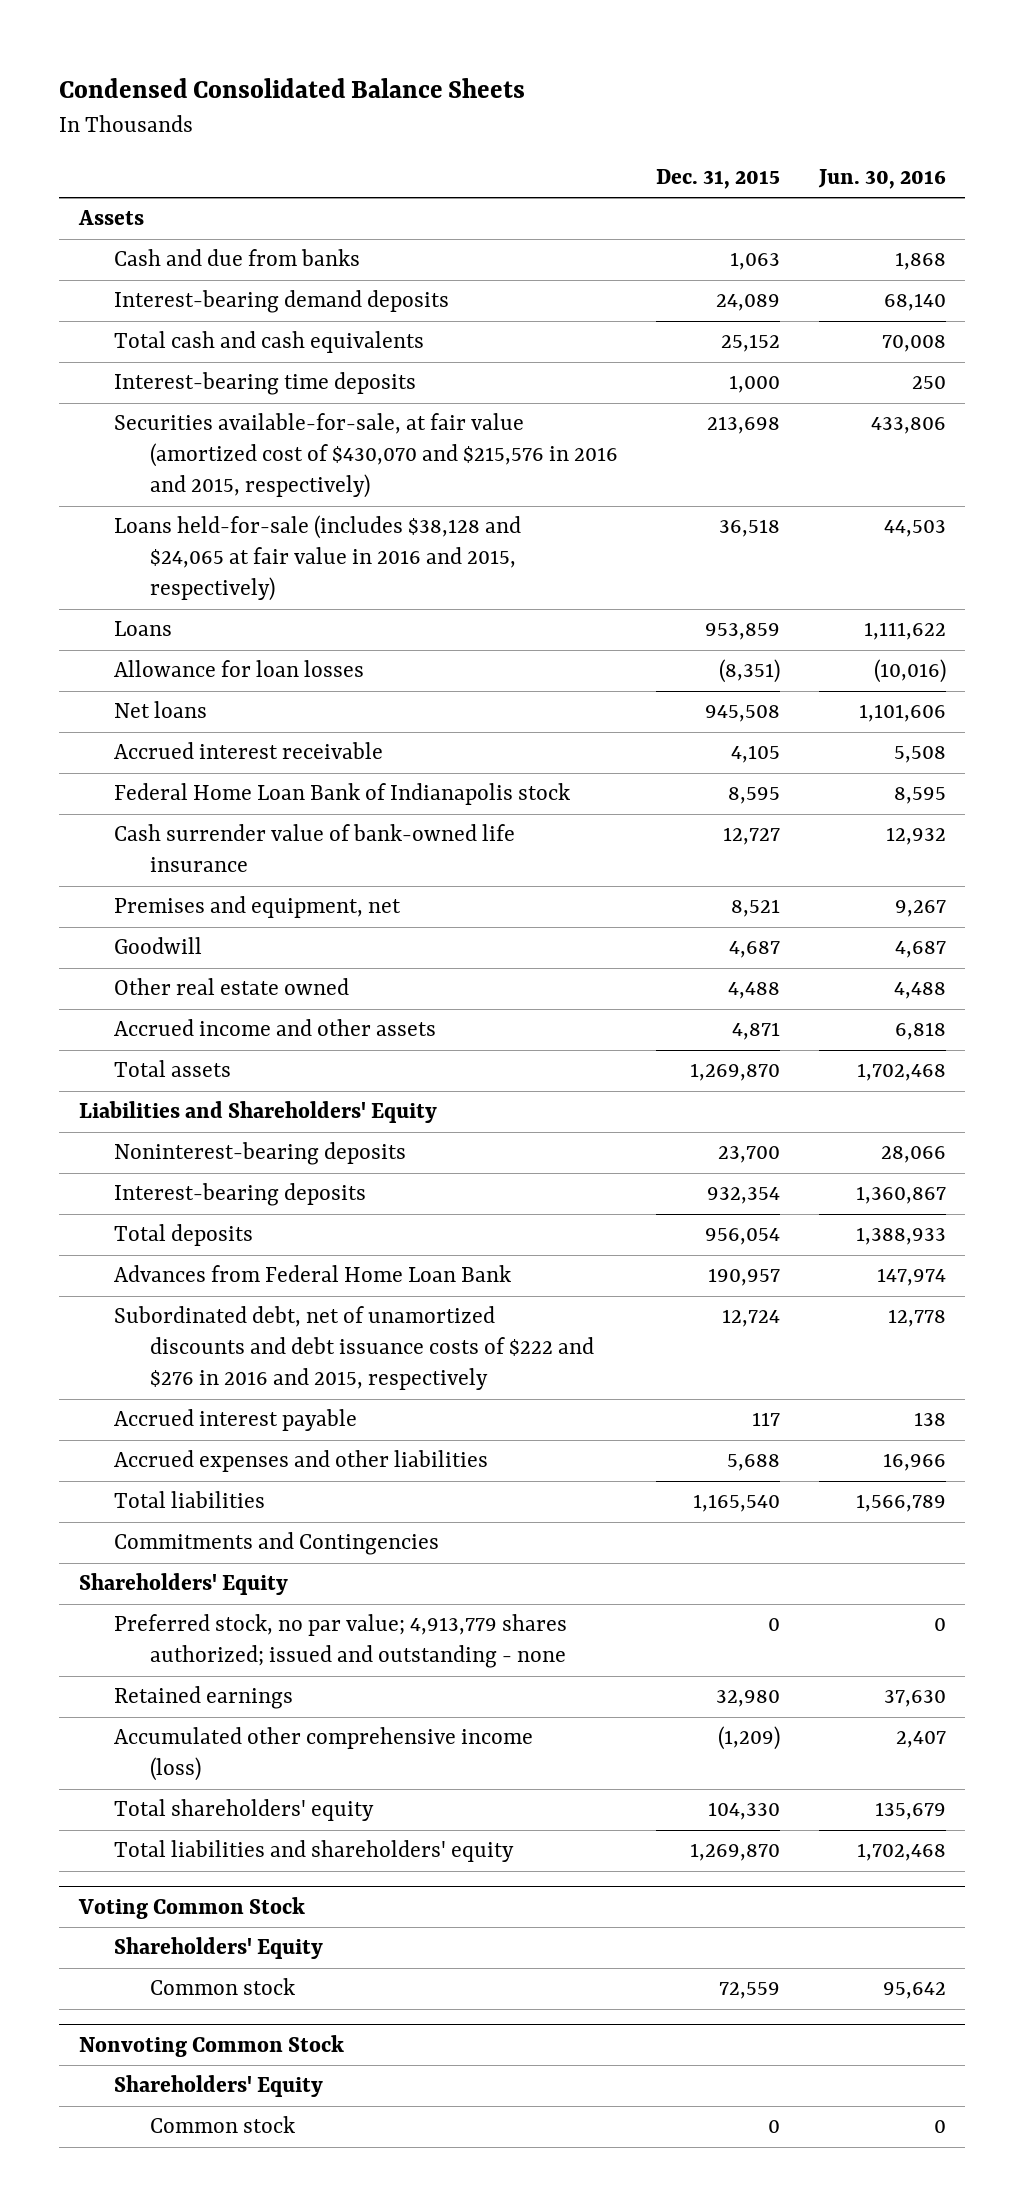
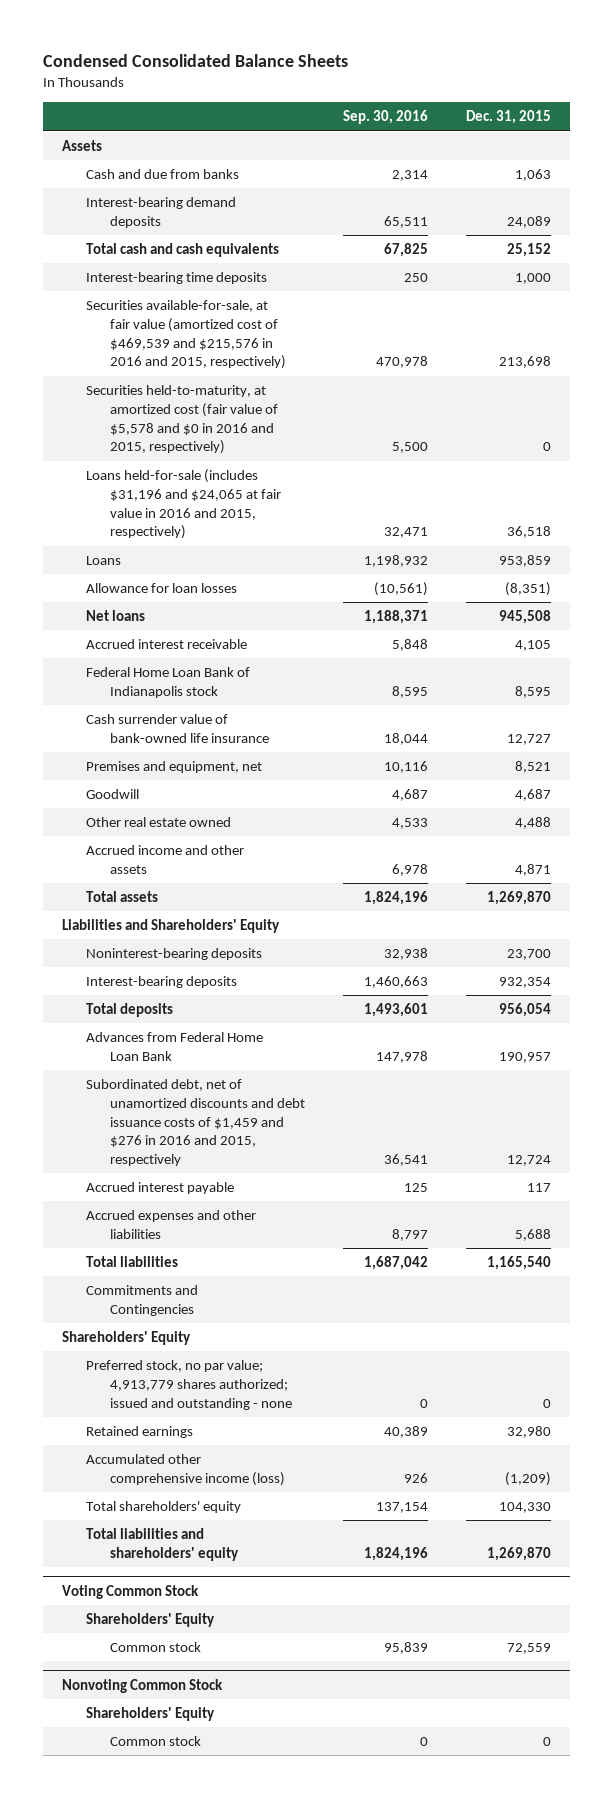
- | Dec. 31, 2015 | Jun. 30, 2016
+ | Sep. 30, 2016 | Dec. 31, 2015
- Securities available-for-sale, at fair value (amortized cost of $430,070 and $215,576 in 2016 and 2015, respectively) | 213,698 | 433,806
- Loans held-for-sale (includes $38,128 and $24,065 at fair value in 2016 and 2015, respectively) | 36,518 | 44,503
+ Securities available-for-sale, at fair value (amortized cost of $469,539 and $215,576 in 2016 and 2015, respectively) | 470,978 | 213,698
+ Securities held-to-maturity, at amortized cost (fair value of $5,578 and $0 in 2016 and 2015, respectively) | 5,500 | 0
+ Loans held-for-sale (includes $31,196 and $24,065 at fair value in 2016 and 2015, respectively) | 32,471 | 36,518
- Subordinated debt, net of unamortized discounts and debt issuance costs of $222 and $276 in 2016 and 2015, respectively | 12,724 | 12,778
+ Subordinated debt, net of unamortized discounts and debt issuance costs of $1,459 and $276 in 2016 and 2015, respectively | 36,541 | 12,724

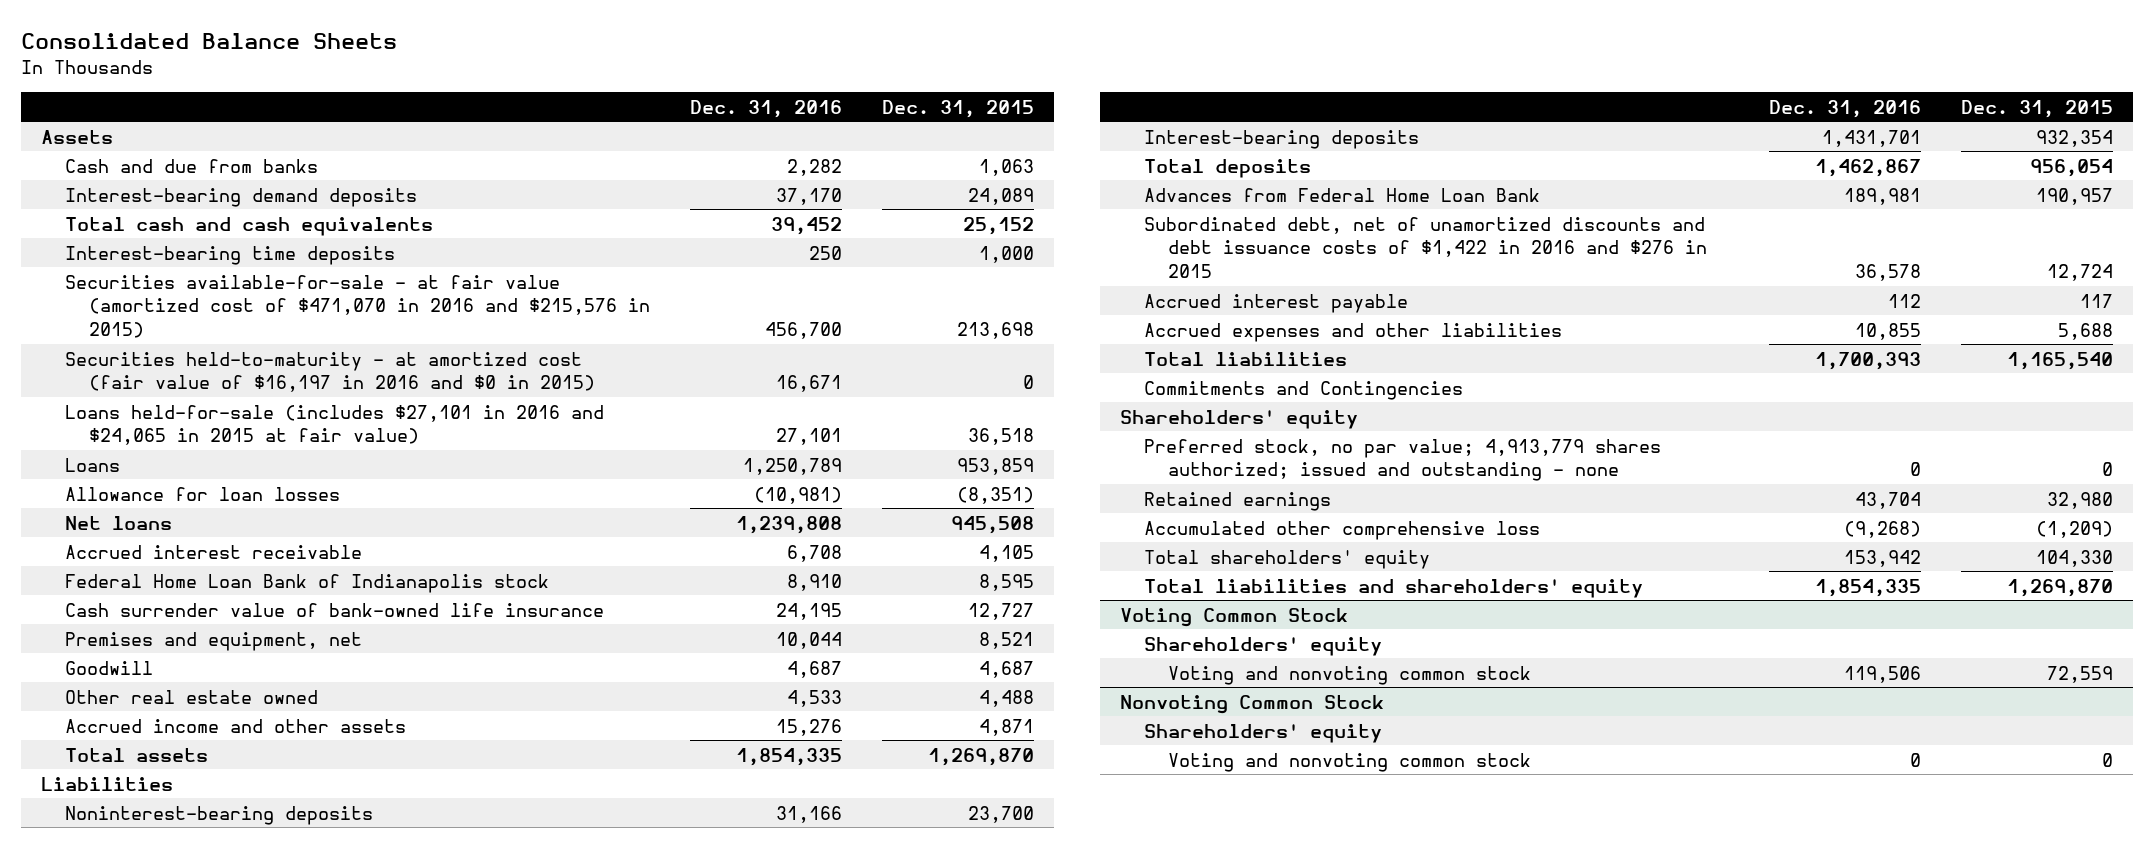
- Condensed Consolidated Balance Sheets
+ Consolidated Balance Sheets
- | Sep. 30, 2016 | Dec. 31, 2015
+ | Dec. 31, 2016 | Dec. 31, 2015
- Securities available-for-sale, at fair value (amortized cost of $469,539 and $215,576 in 2016 and 2015, respectively) | 470,978 | 213,698
- Securities held-to-maturity, at amortized cost (fair value of $5,578 and $0 in 2016 and 2015, respectively) | 5,500 | 0
- Loans held-for-sale (includes $31,196 and $24,065 at fair value in 2016 and 2015, respectively) | 32,471 | 36,518
+ Securities available-for-sale - at fair value (amortized cost of $471,070 in 2016 and $215,576 in 2015) | 456,700 | 213,698
+ Securities held-to-maturity - at amortized cost (fair value of $16,197 in 2016 and $0 in 2015) | 16,671 | 0
+ Loans held-for-sale (includes $27,101 in 2016 and $24,065 in 2015 at fair value) | 27,101 | 36,518
- Liabilities and Shareholders' Equity
+ Liabilities
- Subordinated debt, net of unamortized discounts and debt issuance costs of $1,459 and $276 in 2016 and 2015, respectively | 36,541 | 12,724
+ Subordinated debt, net of unamortized discounts and debt issuance costs of $1,422 in 2016 and $276 in 2015 | 36,578 | 12,724
- Shareholders' Equity
+ Shareholders' equity
- Accumulated other comprehensive income (loss) | 926 | (1,209)
+ Accumulated other comprehensive loss | (9,268) | (1,209)
@ Voting Common Stock
- Shareholders' Equity
- Common stock | 95,839 | 72,559
+ Shareholders' equity
+ Voting and nonvoting common stock | 119,506 | 72,559
@ Nonvoting Common Stock
- Shareholders' Equity
- Common stock | 0 | 0
+ Shareholders' equity
+ Voting and nonvoting common stock | 0 | 0

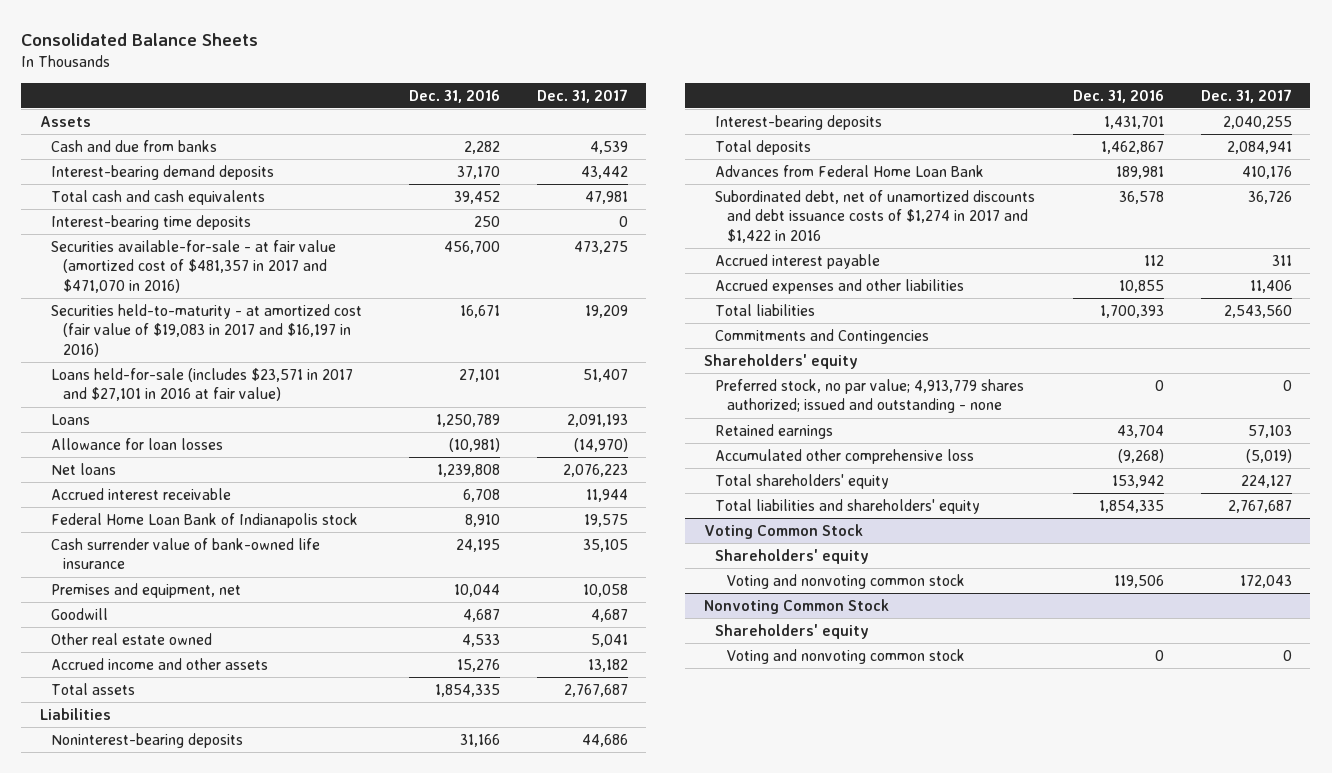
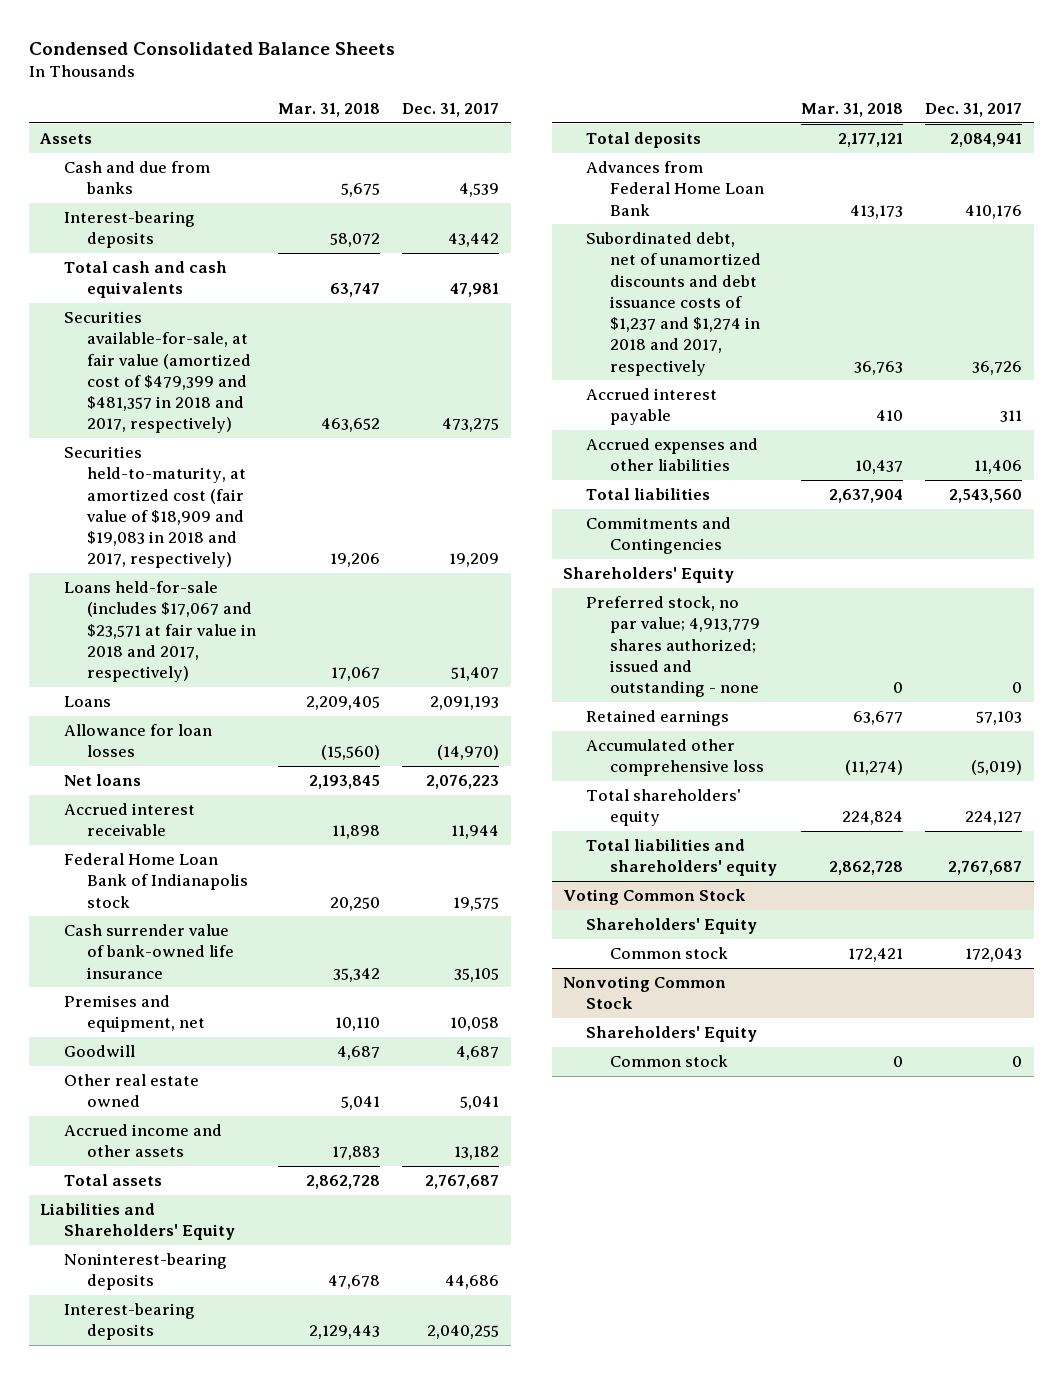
- Consolidated Balance Sheets
+ Condensed Consolidated Balance Sheets
- | Dec. 31, 2016 | Dec. 31, 2017
+ | Mar. 31, 2018 | Dec. 31, 2017
- Interest-bearing demand deposits | 37,170 | 43,442
+ Interest-bearing deposits | 58,072 | 43,442
- Interest-bearing time deposits | 250 | 0
- Securities available-for-sale - at fair value (amortized cost of $481,357 in 2017 and $471,070 in 2016) | 456,700 | 473,275
- Securities held-to-maturity - at amortized cost (fair value of $19,083 in 2017 and $16,197 in 2016) | 16,671 | 19,209
- Loans held-for-sale (includes $23,571 in 2017 and $27,101 in 2016 at fair value) | 27,101 | 51,407
+ Securities available-for-sale, at fair value (amortized cost of $479,399 and $481,357 in 2018 and 2017, respectively) | 463,652 | 473,275
+ Securities held-to-maturity, at amortized cost (fair value of $18,909 and $19,083 in 2018 and 2017, respectively) | 19,206 | 19,209
+ Loans held-for-sale (includes $17,067 and $23,571 at fair value in 2018 and 2017, respectively) | 17,067 | 51,407
- Liabilities
+ Liabilities and Shareholders' Equity
- Subordinated debt, net of unamortized discounts and debt issuance costs of $1,274 in 2017 and $1,422 in 2016 | 36,578 | 36,726
+ Subordinated debt, net of unamortized discounts and debt issuance costs of $1,237 and $1,274 in 2018 and 2017, respectively | 36,763 | 36,726
- Shareholders' equity
+ Shareholders' Equity
@ Voting Common Stock
- Shareholders' equity
- Voting and nonvoting common stock | 119,506 | 172,043
+ Shareholders' Equity
+ Common stock | 172,421 | 172,043
@ Nonvoting Common Stock
- Shareholders' equity
- Voting and nonvoting common stock | 0 | 0
+ Shareholders' Equity
+ Common stock | 0 | 0

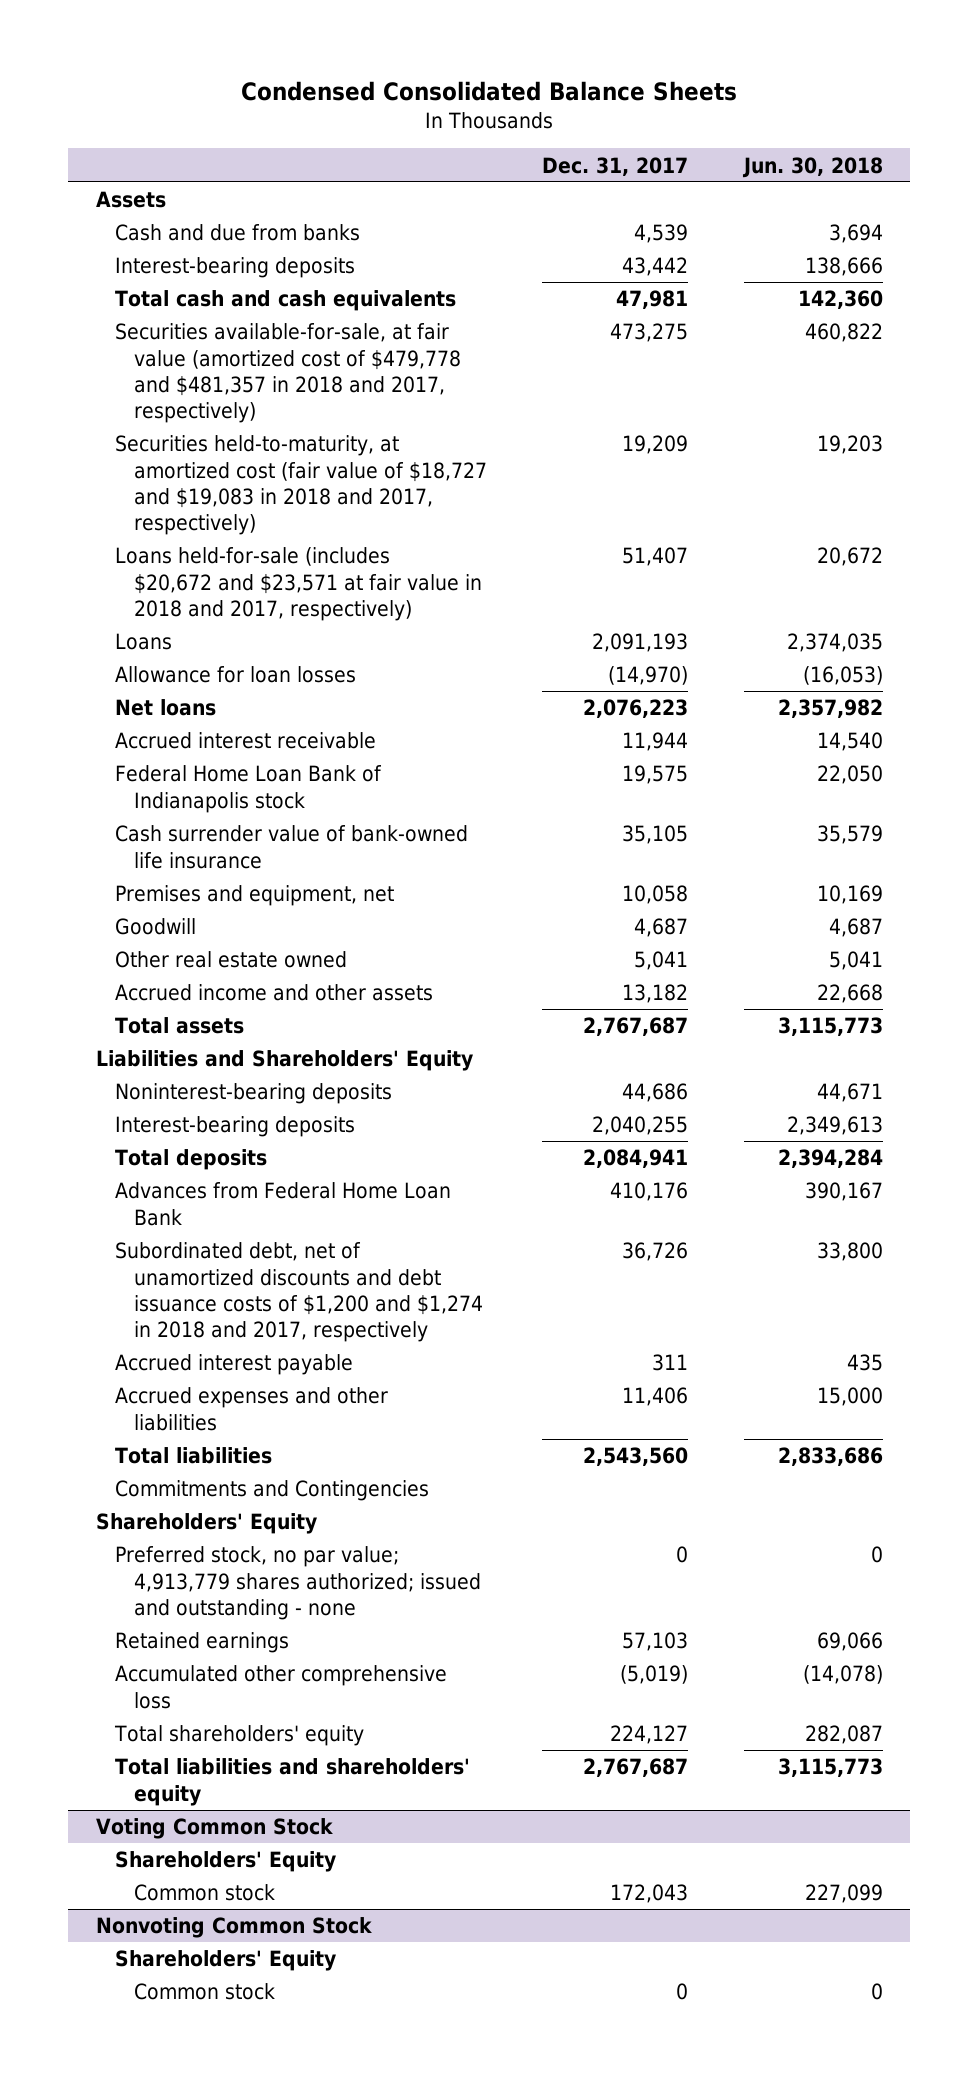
- | Mar. 31, 2018 | Dec. 31, 2017
+ | Dec. 31, 2017 | Jun. 30, 2018
- Securities available-for-sale, at fair value (amortized cost of $479,399 and $481,357 in 2018 and 2017, respectively) | 463,652 | 473,275
- Securities held-to-maturity, at amortized cost (fair value of $18,909 and $19,083 in 2018 and 2017, respectively) | 19,206 | 19,209
- Loans held-for-sale (includes $17,067 and $23,571 at fair value in 2018 and 2017, respectively) | 17,067 | 51,407
+ Securities available-for-sale, at fair value (amortized cost of $479,778 and $481,357 in 2018 and 2017, respectively) | 473,275 | 460,822
+ Securities held-to-maturity, at amortized cost (fair value of $18,727 and $19,083 in 2018 and 2017, respectively) | 19,209 | 19,203
+ Loans held-for-sale (includes $20,672 and $23,571 at fair value in 2018 and 2017, respectively) | 51,407 | 20,672
- Subordinated debt, net of unamortized discounts and debt issuance costs of $1,237 and $1,274 in 2018 and 2017, respectively | 36,763 | 36,726
+ Subordinated debt, net of unamortized discounts and debt issuance costs of $1,200 and $1,274 in 2018 and 2017, respectively | 36,726 | 33,800

